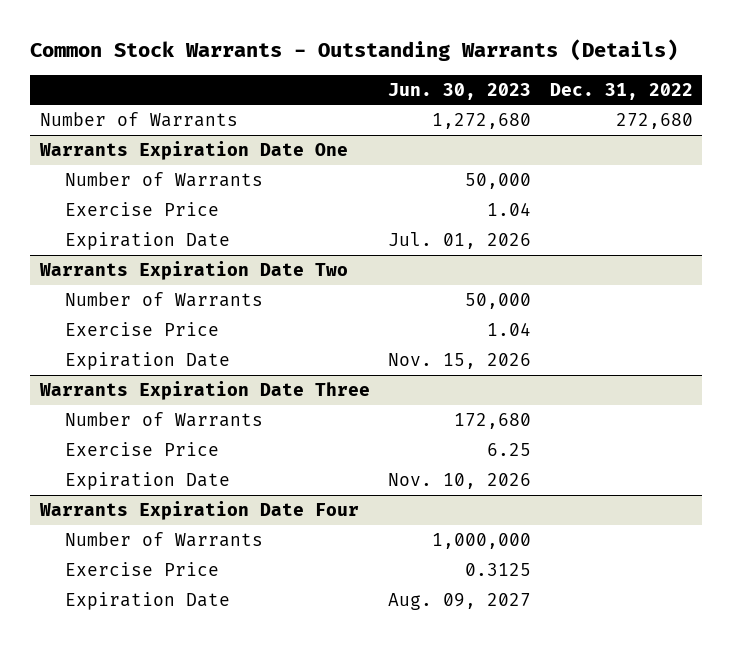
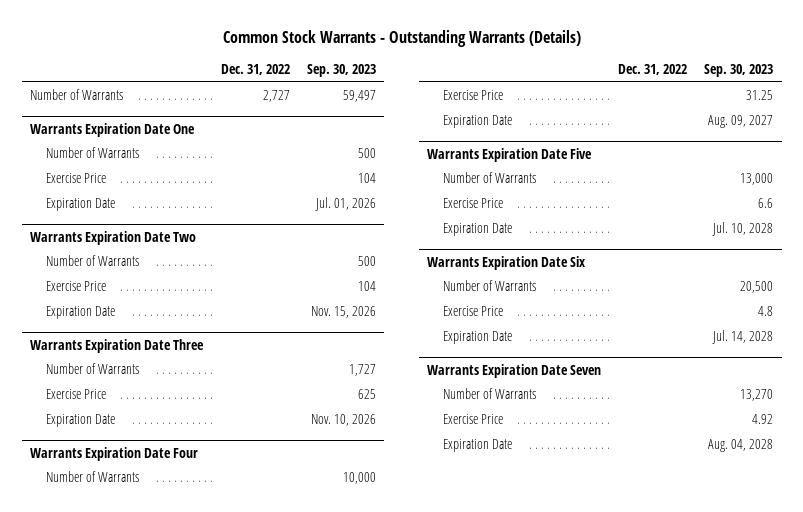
- | Jun. 30, 2023 | Dec. 31, 2022
+ | Dec. 31, 2022 | Sep. 30, 2023
- Number of Warrants | 1,272,680 | 272,680
+ Number of Warrants | 2,727 | 59,497
+ Warrants Expiration Date Five
+ Number of Warrants | | 13,000
+ Exercise Price | | 6.6
+ Expiration Date | | Jul. 10, 2028
+ Warrants Expiration Date Six
+ Number of Warrants | | 20,500
+ Exercise Price | | 4.8
+ Expiration Date | | Jul. 14, 2028
+ Warrants Expiration Date Seven
+ Number of Warrants | | 13,270
+ Exercise Price | | 4.92
+ Expiration Date | | Aug. 04, 2028

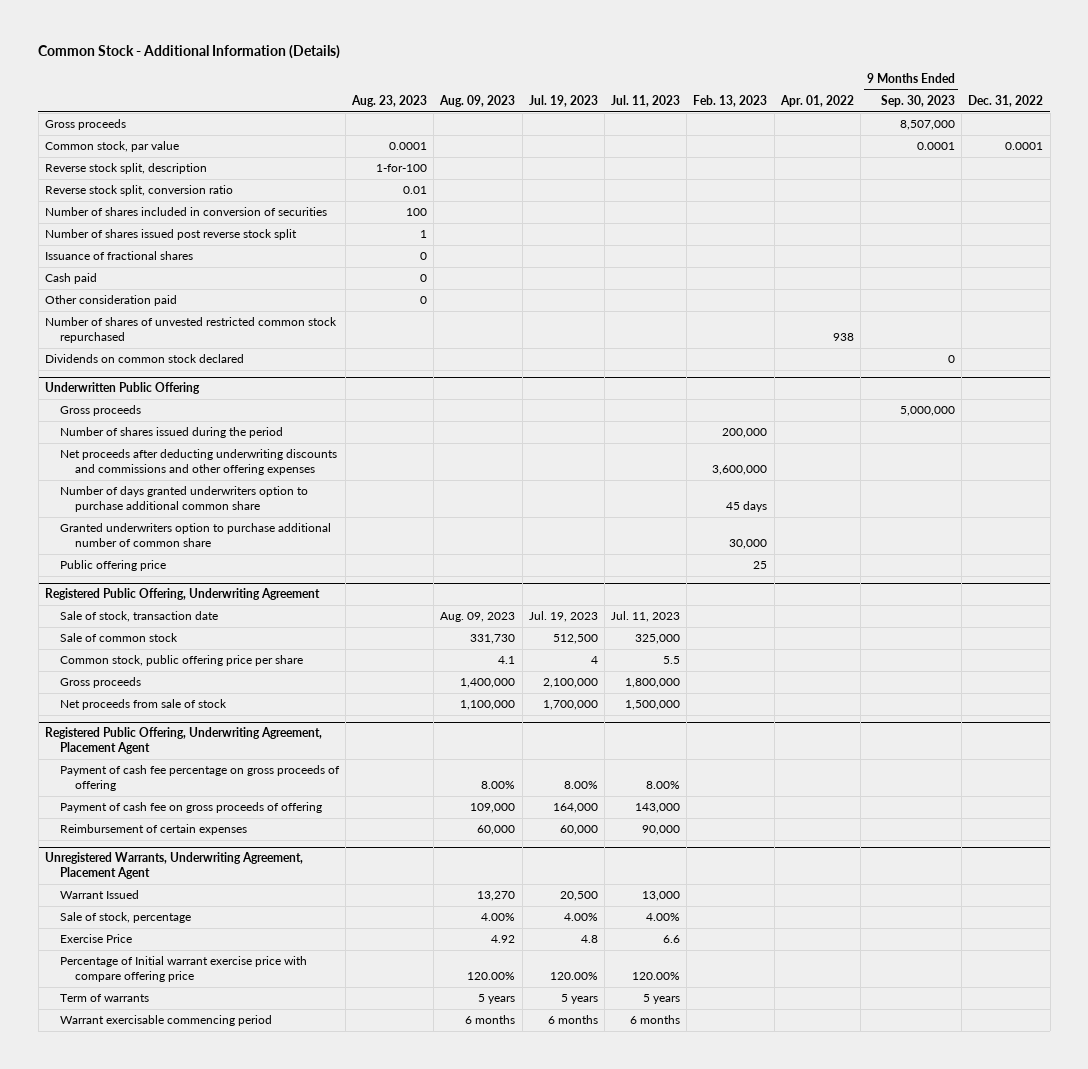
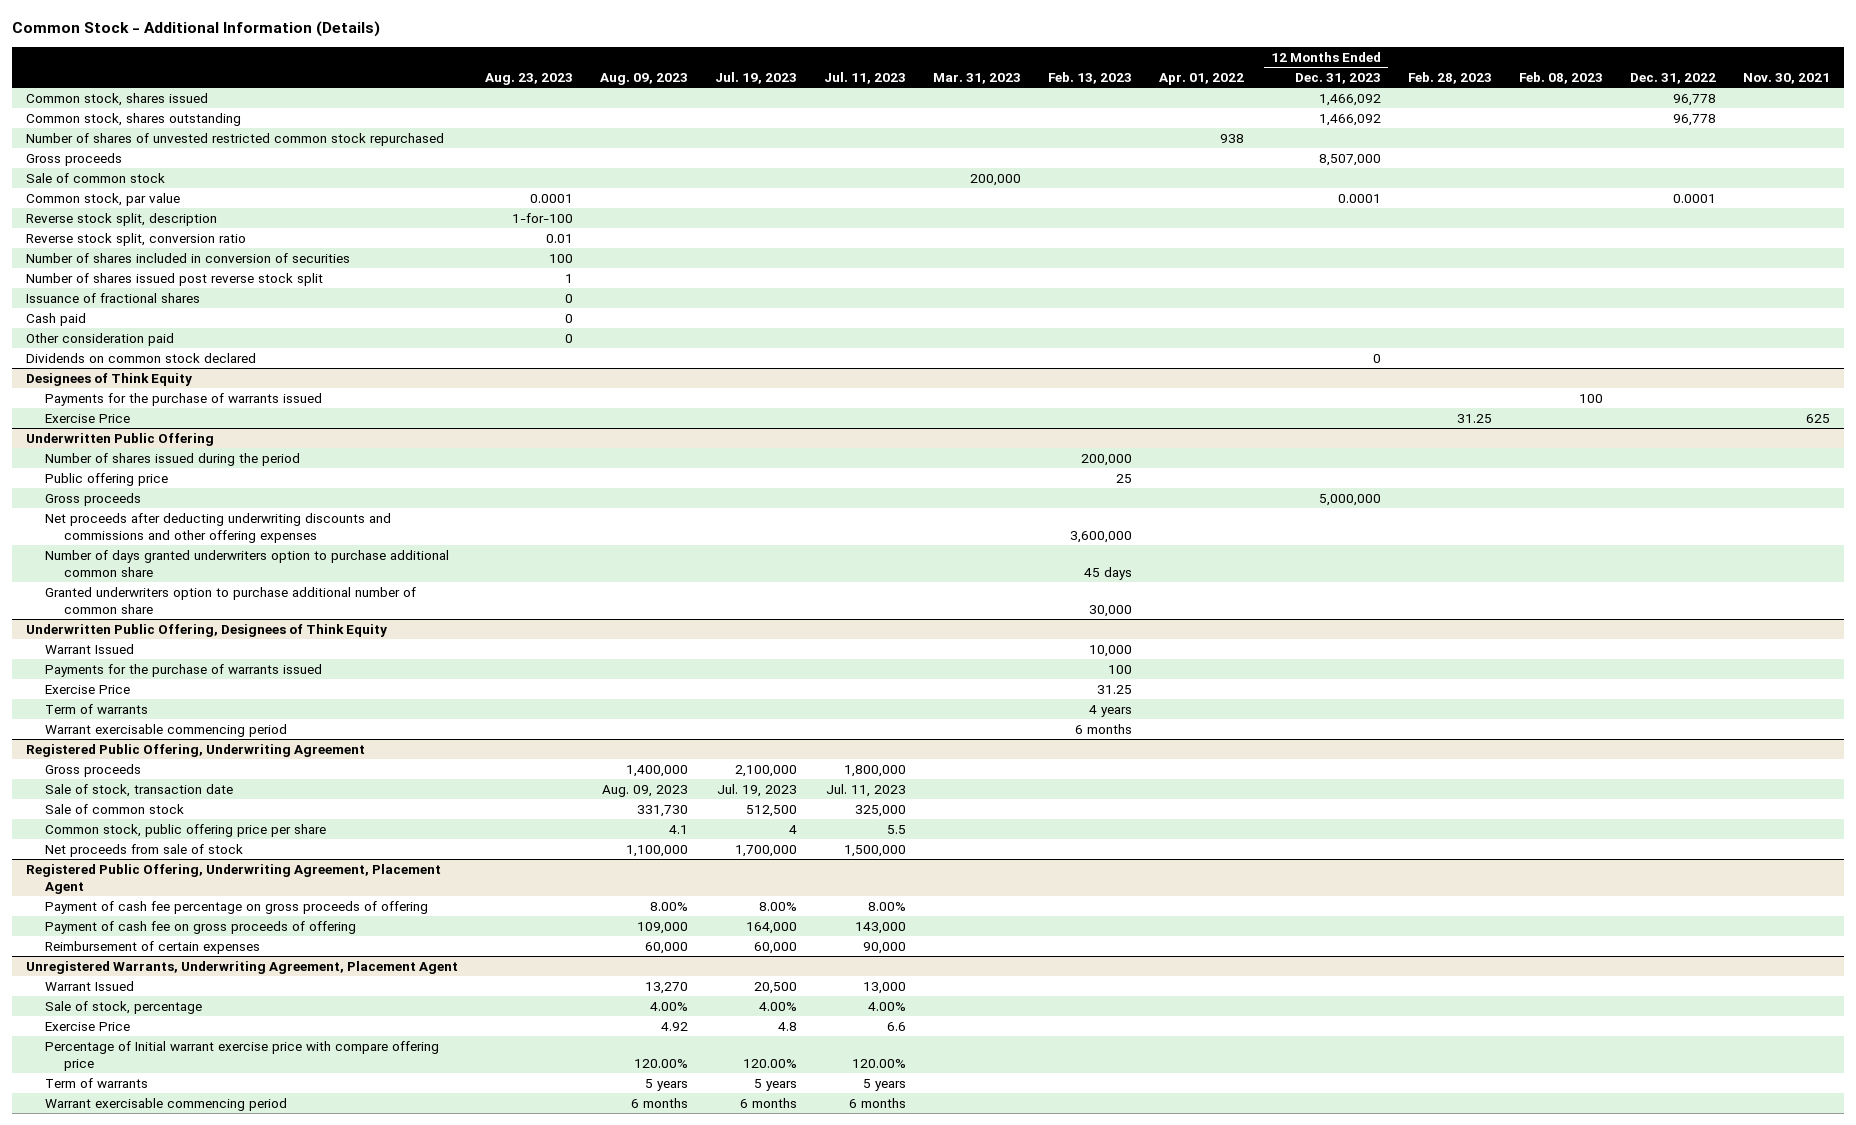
- | Aug. 23, 2023 | Aug. 09, 2023 | Jul. 19, 2023 | Jul. 11, 2023 | Feb. 13, 2023 | Apr. 01, 2022 | 9 Months Ended Sep. 30, 2023 | Dec. 31, 2022
+ | Aug. 23, 2023 | Aug. 09, 2023 | Jul. 19, 2023 | Jul. 11, 2023 | Mar. 31, 2023 | Feb. 13, 2023 | Apr. 01, 2022 | 12 Months Ended Dec. 31, 2023 | Feb. 28, 2023 | Feb. 08, 2023 | Dec. 31, 2022 | Nov. 30, 2021
+ Common stock, shares issued | | | | | | | | 1,466,092 | | | 96,778 |
+ Common stock, shares outstanding | | | | | | | | 1,466,092 | | | 96,778 |
moved up: Number of shares of unvested restricted common stock repurchased | | | | | | | 938 | | | | |
+ Sale of common stock | | | | | 200,000 | | | | | | |
+ Designees of Think Equity
+ Payments for the purchase of warrants issued | | | | | | | | | | 100 | |
+ Exercise Price | | | | | | | | | 31.25 | | | 625
@ Underwritten Public Offering
moved up: Public offering price | | | | | | 25 | | | | | |
moved down: Gross proceeds | | | | | | | | 5,000,000 | | | |
+ Underwritten Public Offering, Designees of Think Equity
+ Warrant Issued | | | | | | 10,000 | | | | | |
+ Payments for the purchase of warrants issued | | | | | | 100 | | | | | |
+ Exercise Price | | | | | | 31.25 | | | | | |
+ Term of warrants | | | | | | 4 years | | | | | |
+ Warrant exercisable commencing period | | | | | | 6 months | | | | | |
@ Registered Public Offering, Underwriting Agreement
moved up: Gross proceeds | | 1,400,000 | 2,100,000 | 1,800,000 | | | | | | | |

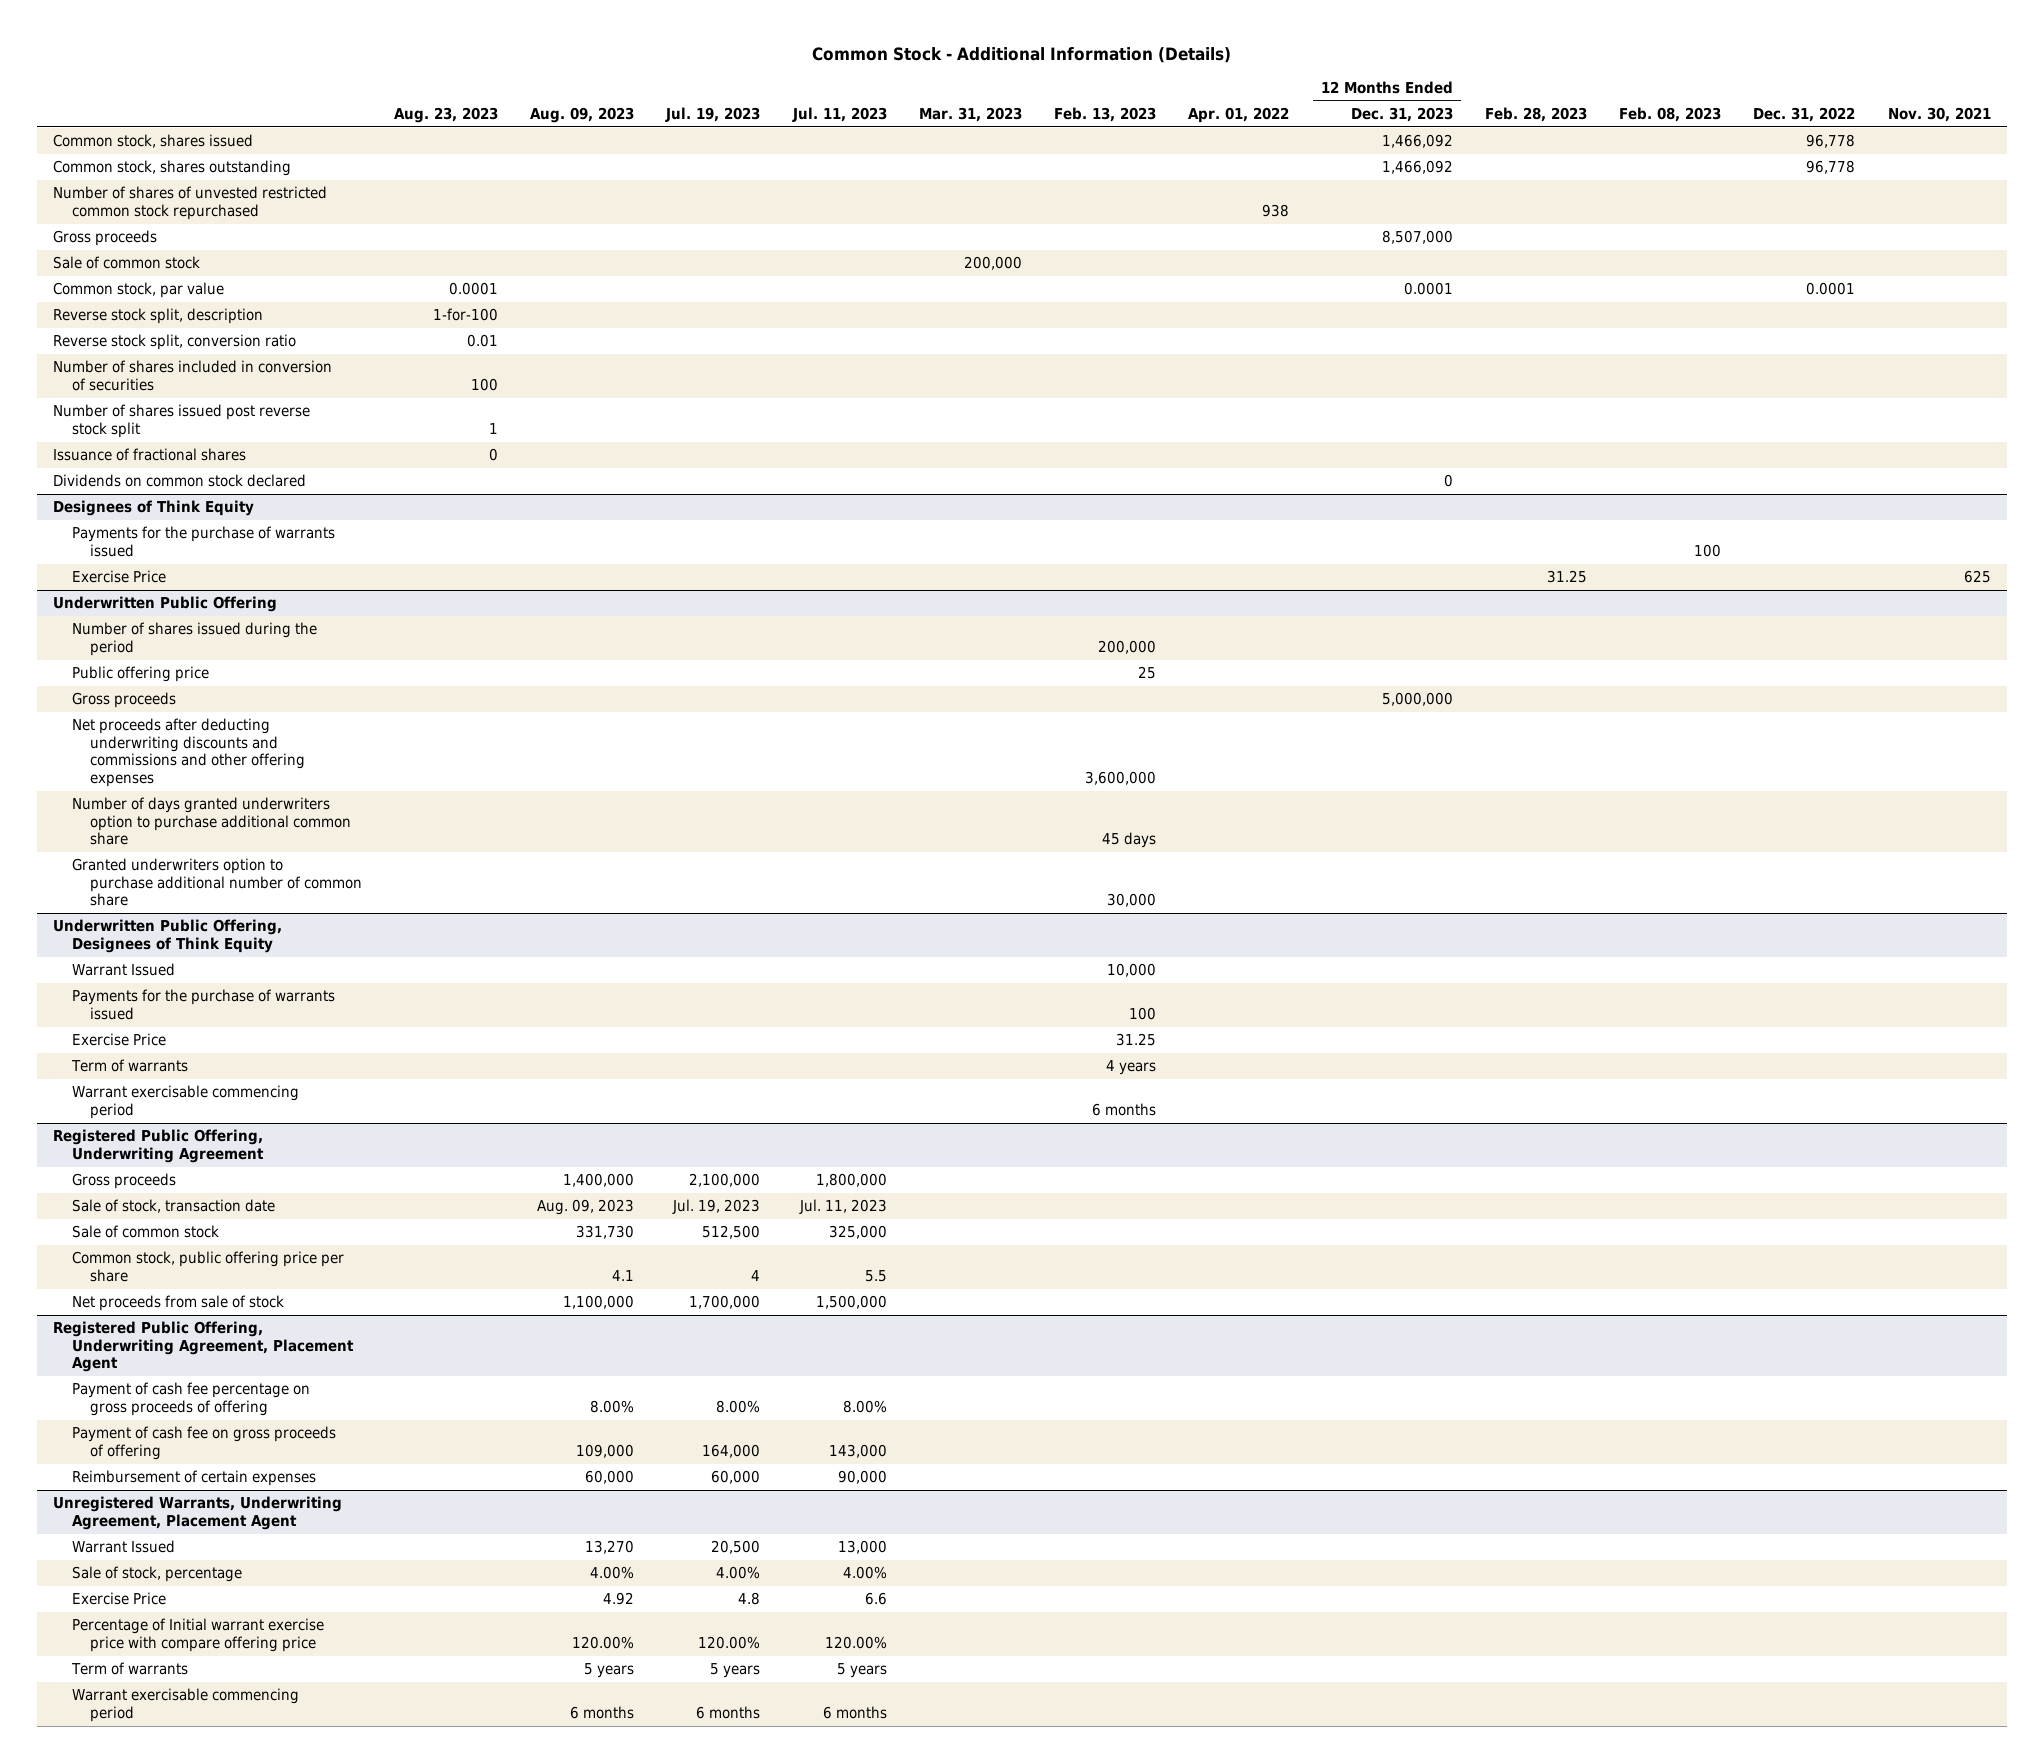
- Cash paid | 0 | | | | | | | | | | |
- Other consideration paid | 0 | | | | | | | | | | |

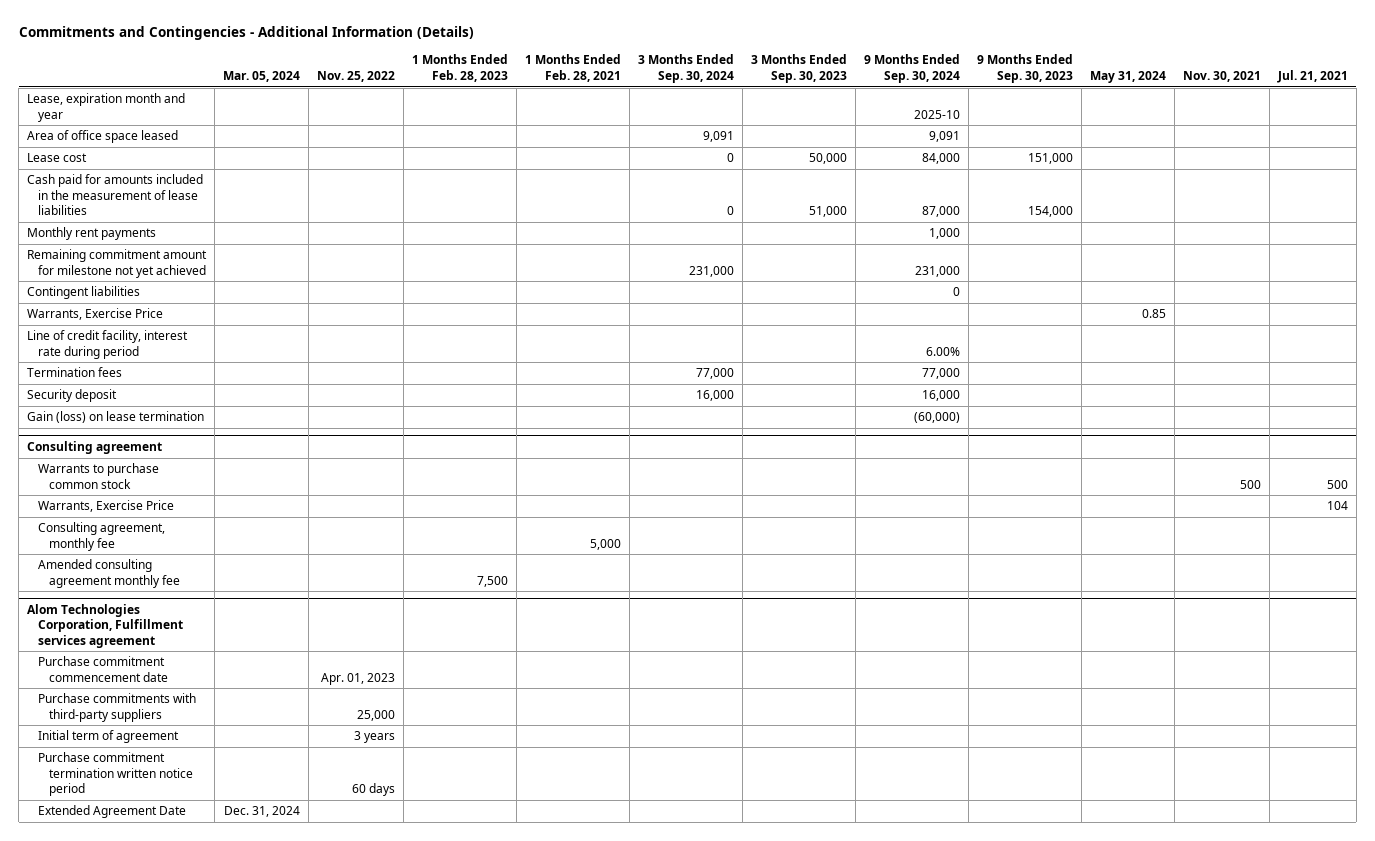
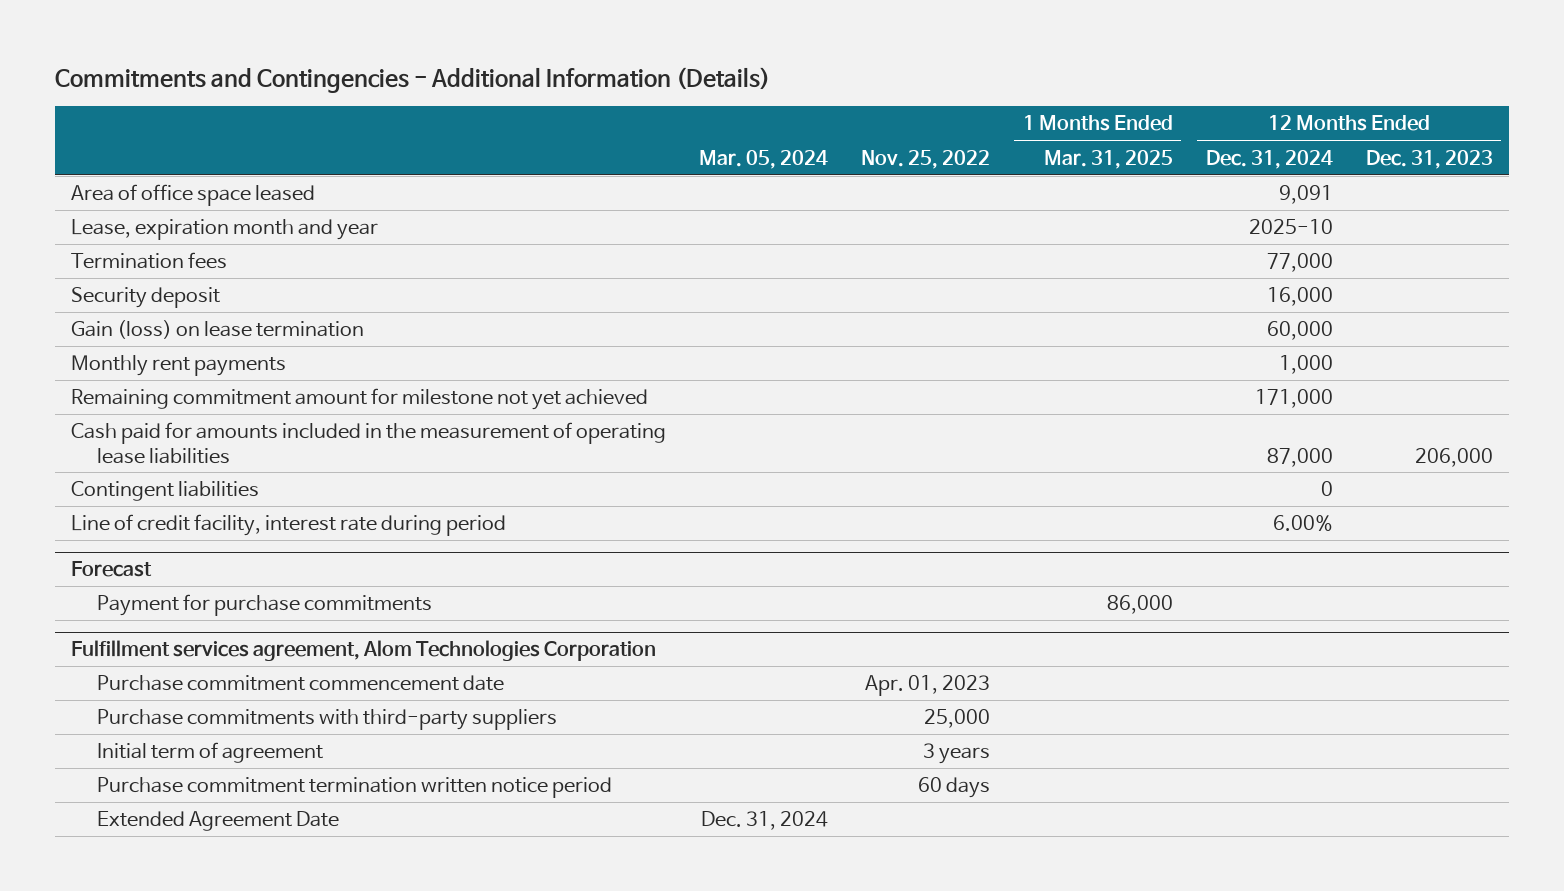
- | Mar. 05, 2024 | Nov. 25, 2022 | 1 Months Ended Feb. 28, 2023 | 1 Months Ended Feb. 28, 2021 | 3 Months Ended Sep. 30, 2024 | 3 Months Ended Sep. 30, 2023 | 9 Months Ended Sep. 30, 2024 | 9 Months Ended Sep. 30, 2023 | May 31, 2024 | Nov. 30, 2021 | Jul. 21, 2021
+ | Mar. 05, 2024 | Nov. 25, 2022 | 1 Months Ended Mar. 31, 2025 | 12 Months Ended Dec. 31, 2024 | 12 Months Ended Dec. 31, 2023
- Lease cost | | | | | 0 | 50,000 | 84,000 | 151,000 | | |
- Cash paid for amounts included in the measurement of lease liabilities | | | | | 0 | 51,000 | 87,000 | 154,000 | | |
moved down: Lease, expiration month and year | | | | 2025-10 |
moved up: Termination fees | | | | 77,000 |
moved up: Security deposit | | | | 16,000 |
moved up: Gain (loss) on lease termination | | | | 60,000 |
+ Cash paid for amounts included in the measurement of operating lease liabilities | | | | 87,000 | 206,000
- Warrants, Exercise Price | | | | | | | | | 0.85 | |
- Consulting agreement
- Warrants to purchase common stock | | | | | | | | | | 500 | 500
- Warrants, Exercise Price | | | | | | | | | | | 104
- Consulting agreement, monthly fee | | | | 5,000 | | | | | | |
- Amended consulting agreement monthly fee | | | 7,500 | | | | | | | |
- Alom Technologies Corporation, Fulfillment services agreement
+ Forecast
+ Payment for purchase commitments | | | 86,000 | |
+ Fulfillment services agreement, Alom Technologies Corporation

